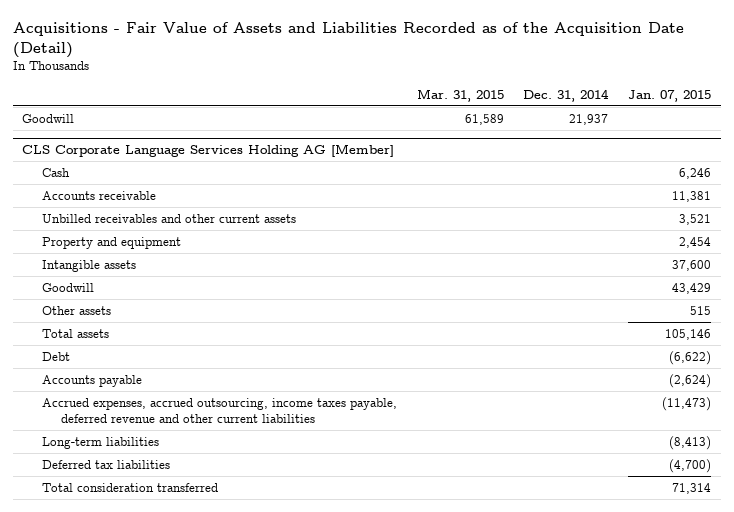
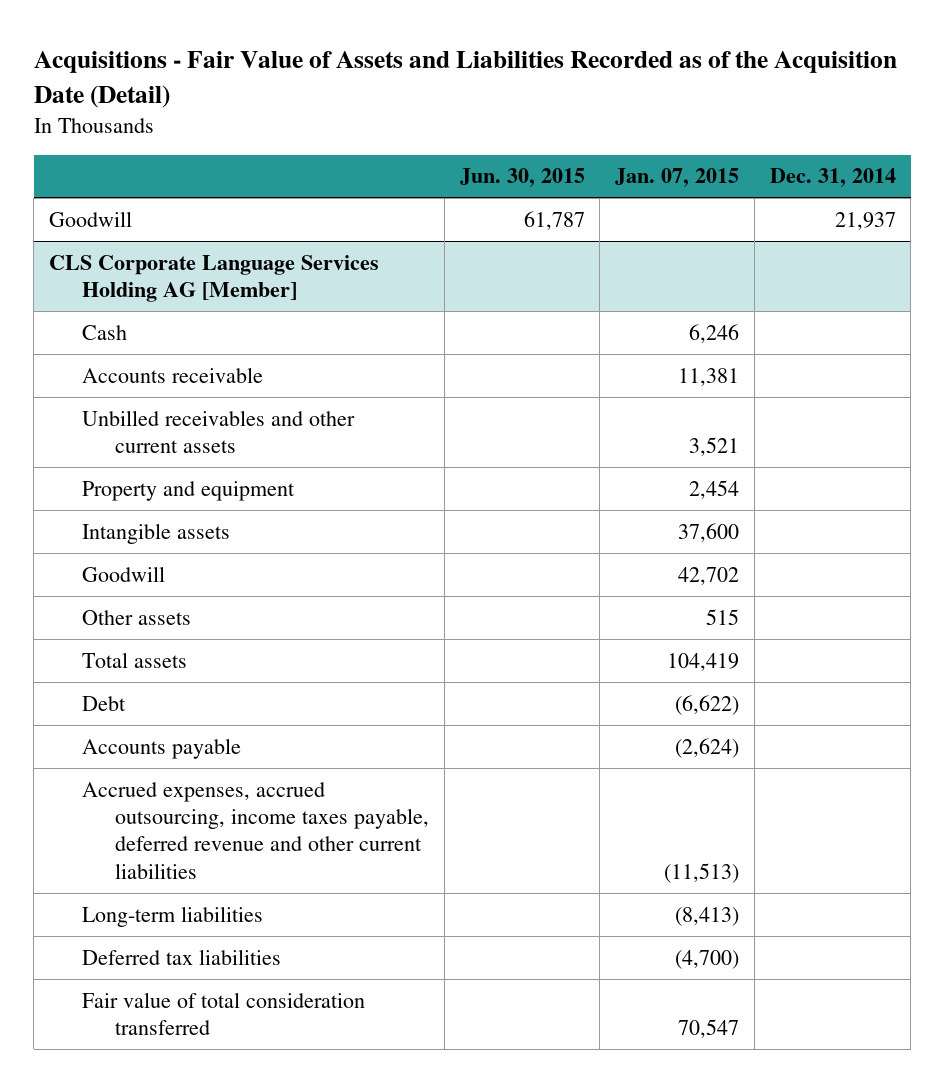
- | Mar. 31, 2015 | Dec. 31, 2014 | Jan. 07, 2015
+ | Jun. 30, 2015 | Jan. 07, 2015 | Dec. 31, 2014
@ CLS Corporate Language Services Holding AG [Member]
- Goodwill | | | 43,429
+ Goodwill | | 42,702 |
- Total assets | | | 105,146
+ Total assets | | 104,419 |
- Accrued expenses, accrued outsourcing, income taxes payable, deferred revenue and other current liabilities | | | (11,473)
+ Accrued expenses, accrued outsourcing, income taxes payable, deferred revenue and other current liabilities | | (11,513) |
- Total consideration transferred | | | 71,314
+ Fair value of total consideration transferred | | 70,547 |

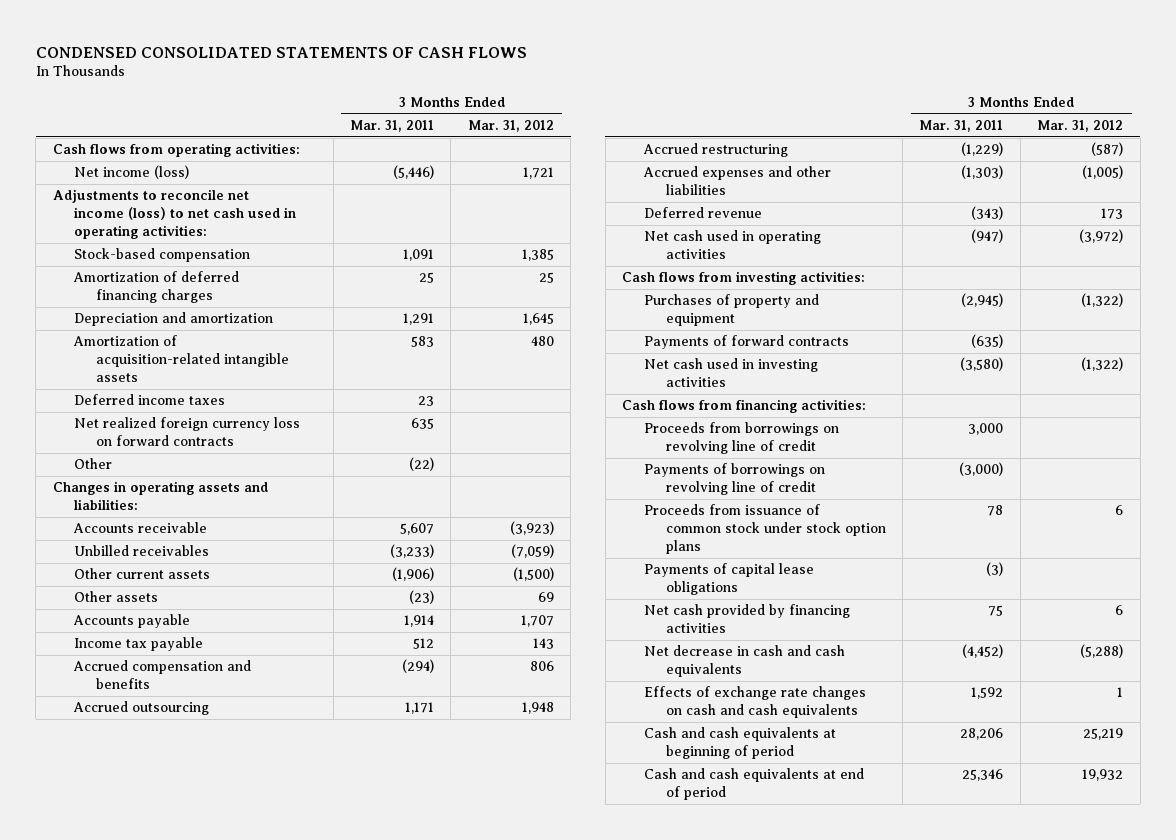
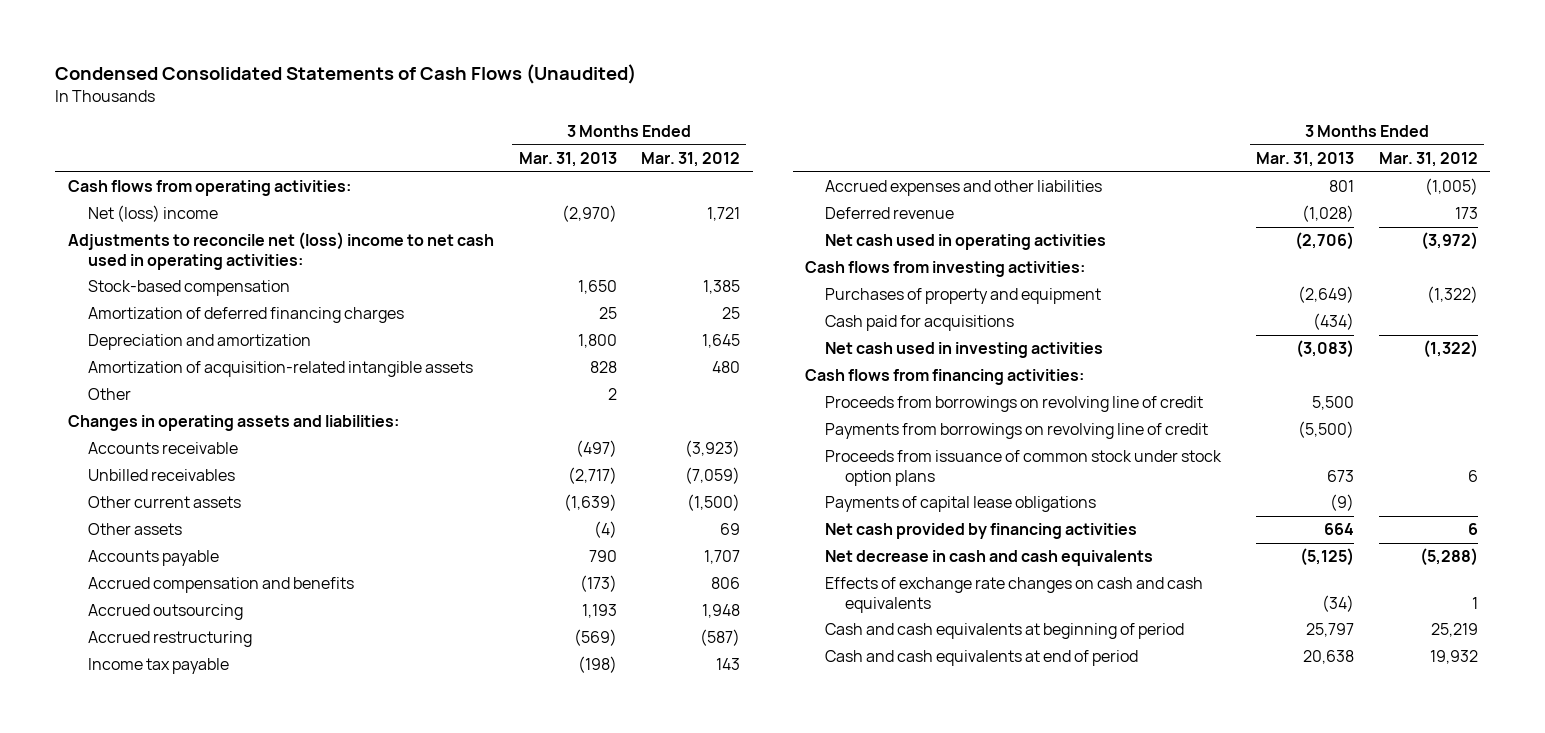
- CONDENSED CONSOLIDATED STATEMENTS OF CASH FLOWS
+ Condensed Consolidated Statements of Cash Flows (Unaudited)
- | 3 Months Ended Mar. 31, 2011 | 3 Months Ended Mar. 31, 2012
+ | 3 Months Ended Mar. 31, 2013 | 3 Months Ended Mar. 31, 2012
- Net income (loss) | (5,446) | 1,721
- Adjustments to reconcile net income (loss) to net cash used in operating activities:
+ Net (loss) income | (2,970) | 1,721
+ Adjustments to reconcile net (loss) income to net cash used in operating activities:
- Deferred income taxes | 23 |
- Net realized foreign currency loss on forward contracts | 635 |
moved down: Income tax payable | (198) | 143
- Payments of forward contracts | (635) |
+ Cash paid for acquisitions | (434) |
- Payments of borrowings on revolving line of credit | (3,000) |
+ Payments from borrowings on revolving line of credit | (5,500) |

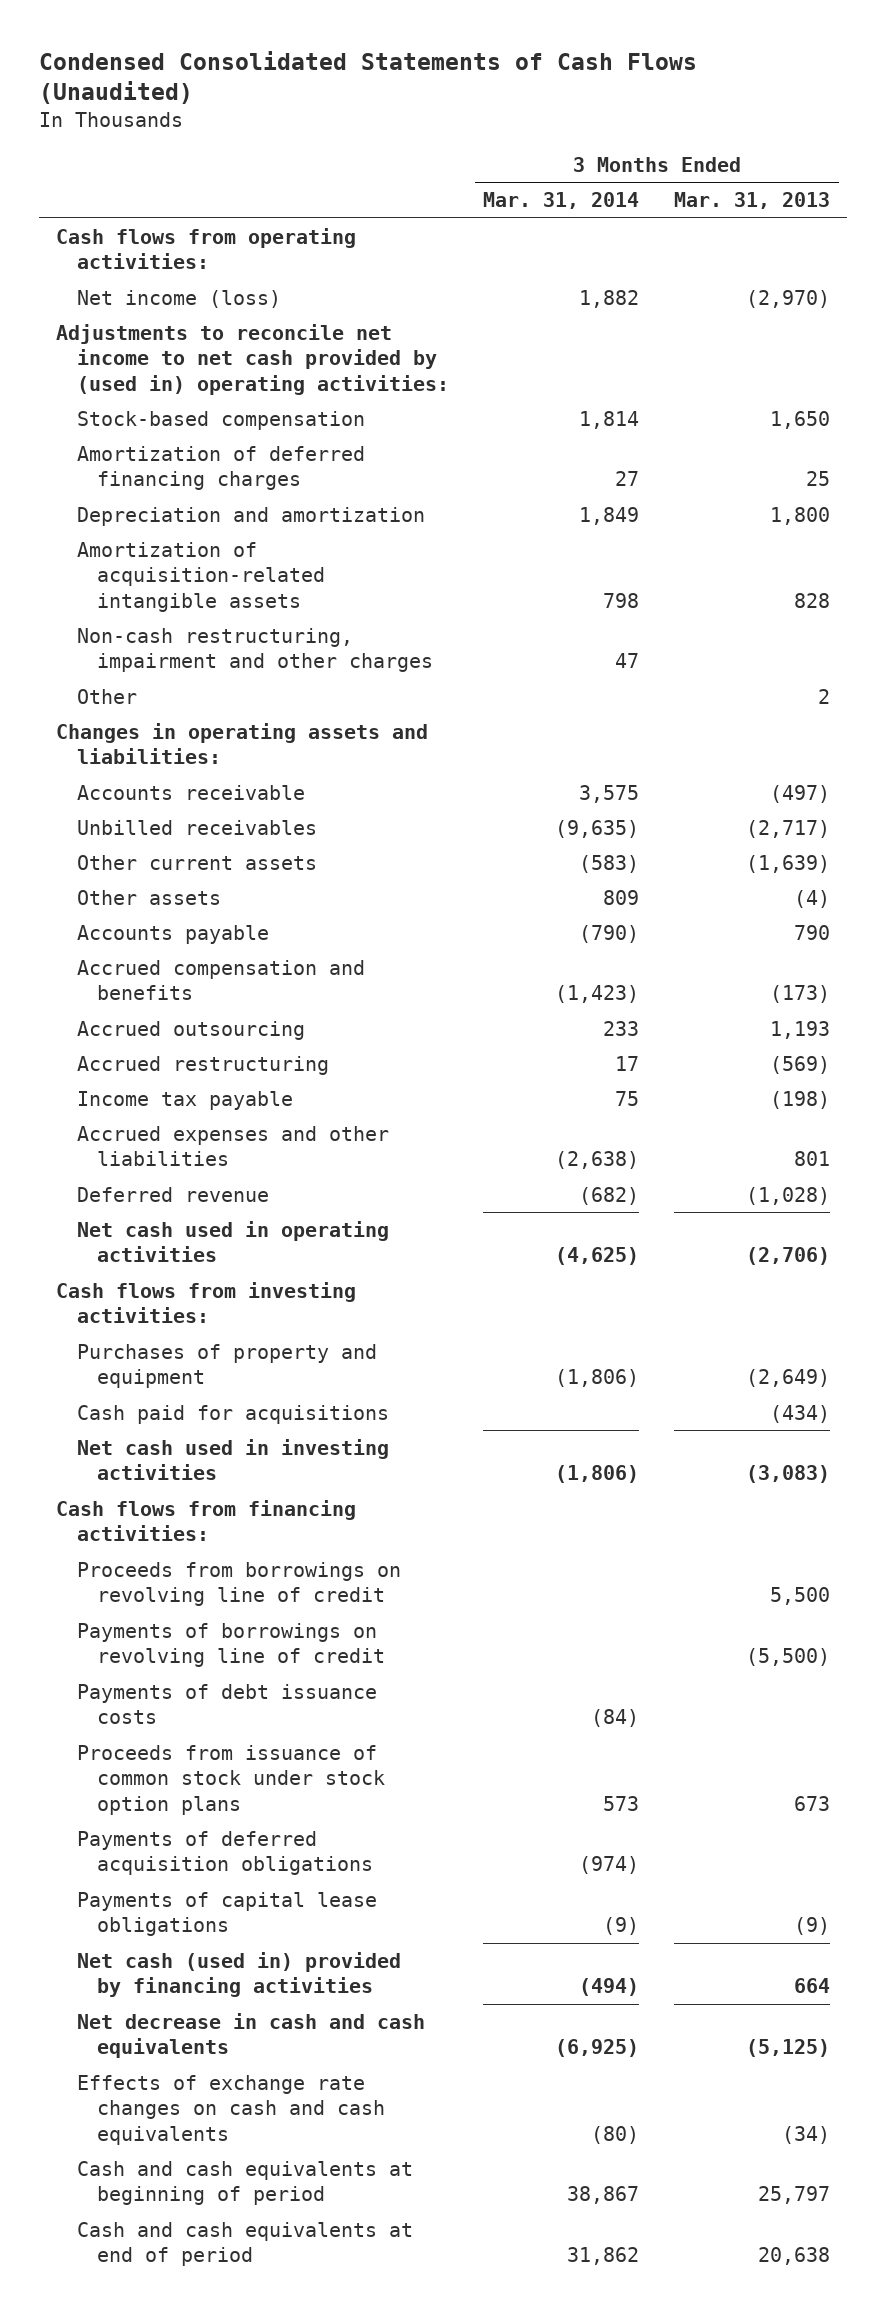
- | 3 Months Ended Mar. 31, 2013 | 3 Months Ended Mar. 31, 2012
+ | 3 Months Ended Mar. 31, 2014 | 3 Months Ended Mar. 31, 2013
- Net (loss) income | (2,970) | 1,721
- Adjustments to reconcile net (loss) income to net cash used in operating activities:
+ Net income (loss) | 1,882 | (2,970)
+ Adjustments to reconcile net income to net cash provided by (used in) operating activities:
+ Non-cash restructuring, impairment and other charges | 47 |
- Payments from borrowings on revolving line of credit | (5,500) |
+ Payments of borrowings on revolving line of credit | | (5,500)
+ Payments of debt issuance costs | (84) |
+ Payments of deferred acquisition obligations | (974) |
- Net cash provided by financing activities | 664 | 6
+ Net cash (used in) provided by financing activities | (494) | 664

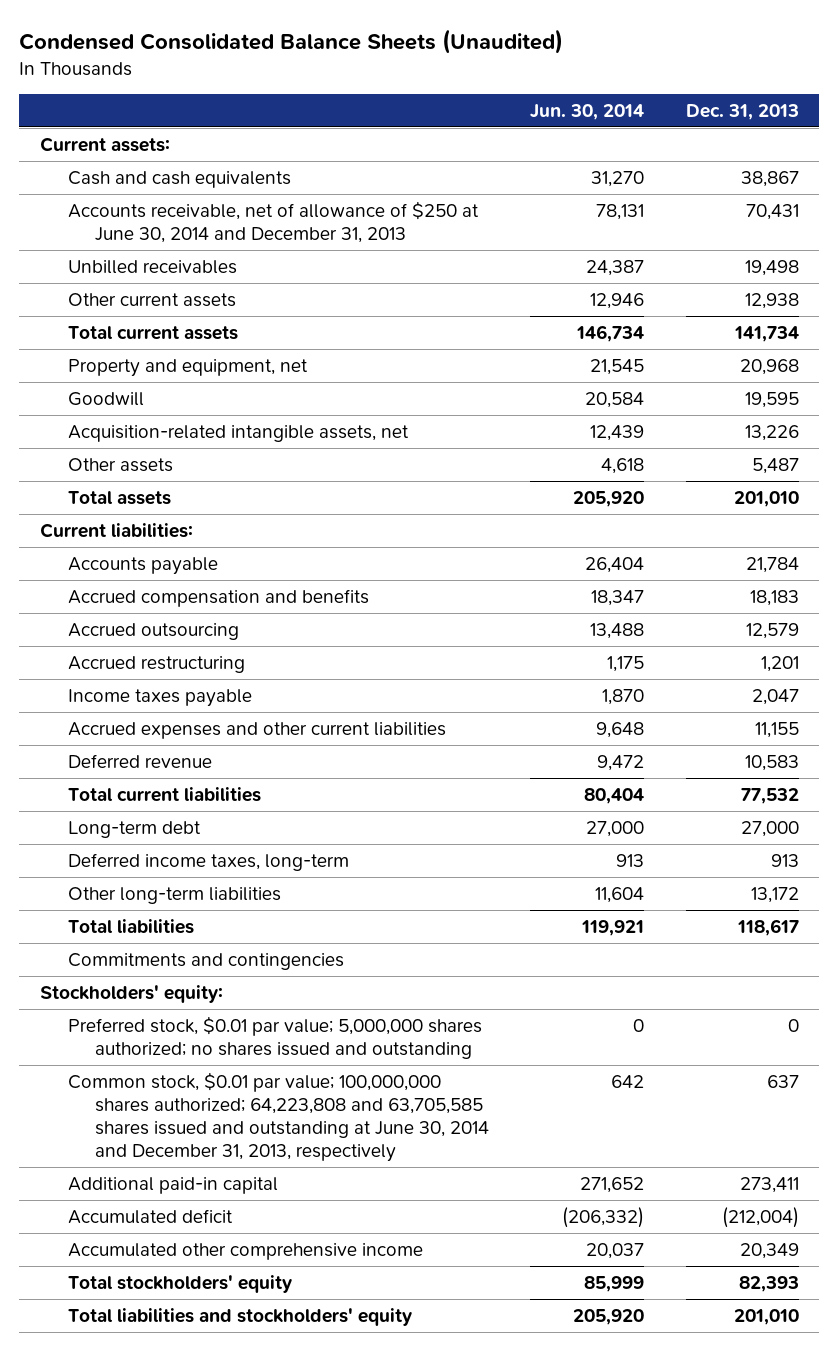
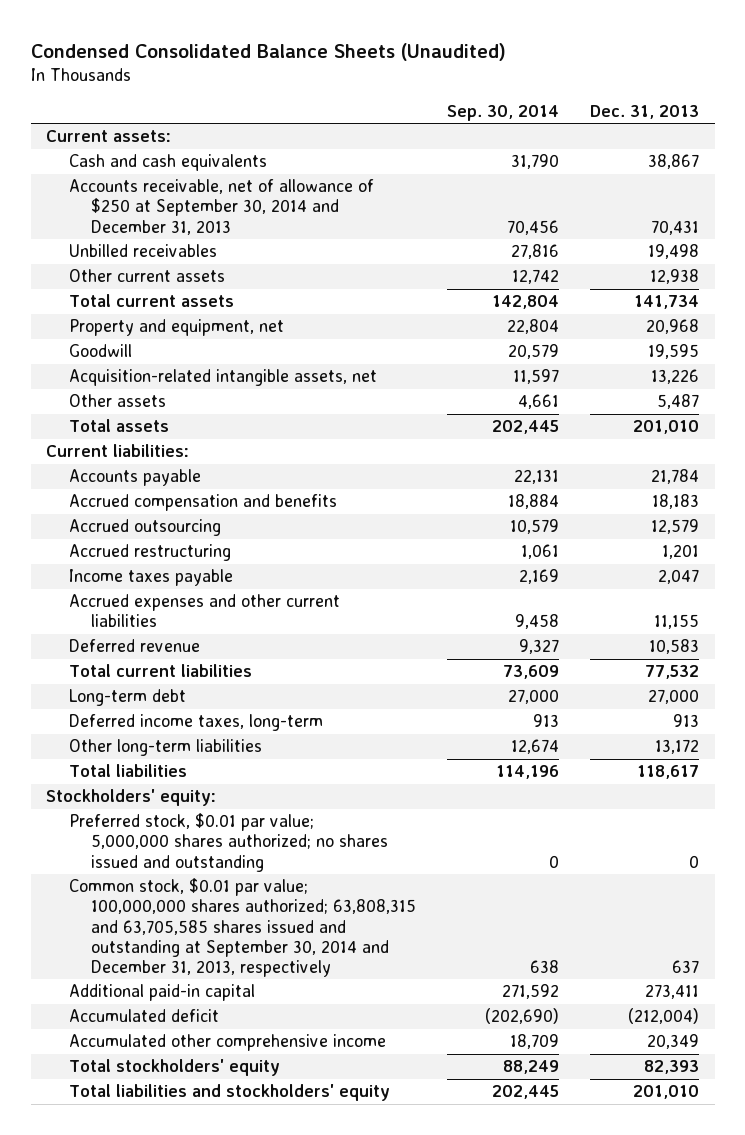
- | Jun. 30, 2014 | Dec. 31, 2013
+ | Sep. 30, 2014 | Dec. 31, 2013
- Accounts receivable, net of allowance of $250 at June 30, 2014 and December 31, 2013 | 78,131 | 70,431
+ Accounts receivable, net of allowance of $250 at September 30, 2014 and December 31, 2013 | 70,456 | 70,431
- Commitments and contingencies
- Common stock, $0.01 par value; 100,000,000 shares authorized; 64,223,808 and 63,705,585 shares issued and outstanding at June 30, 2014 and December 31, 2013, respectively | 642 | 637
+ Common stock, $0.01 par value; 100,000,000 shares authorized; 63,808,315 and 63,705,585 shares issued and outstanding at September 30, 2014 and December 31, 2013, respectively | 638 | 637

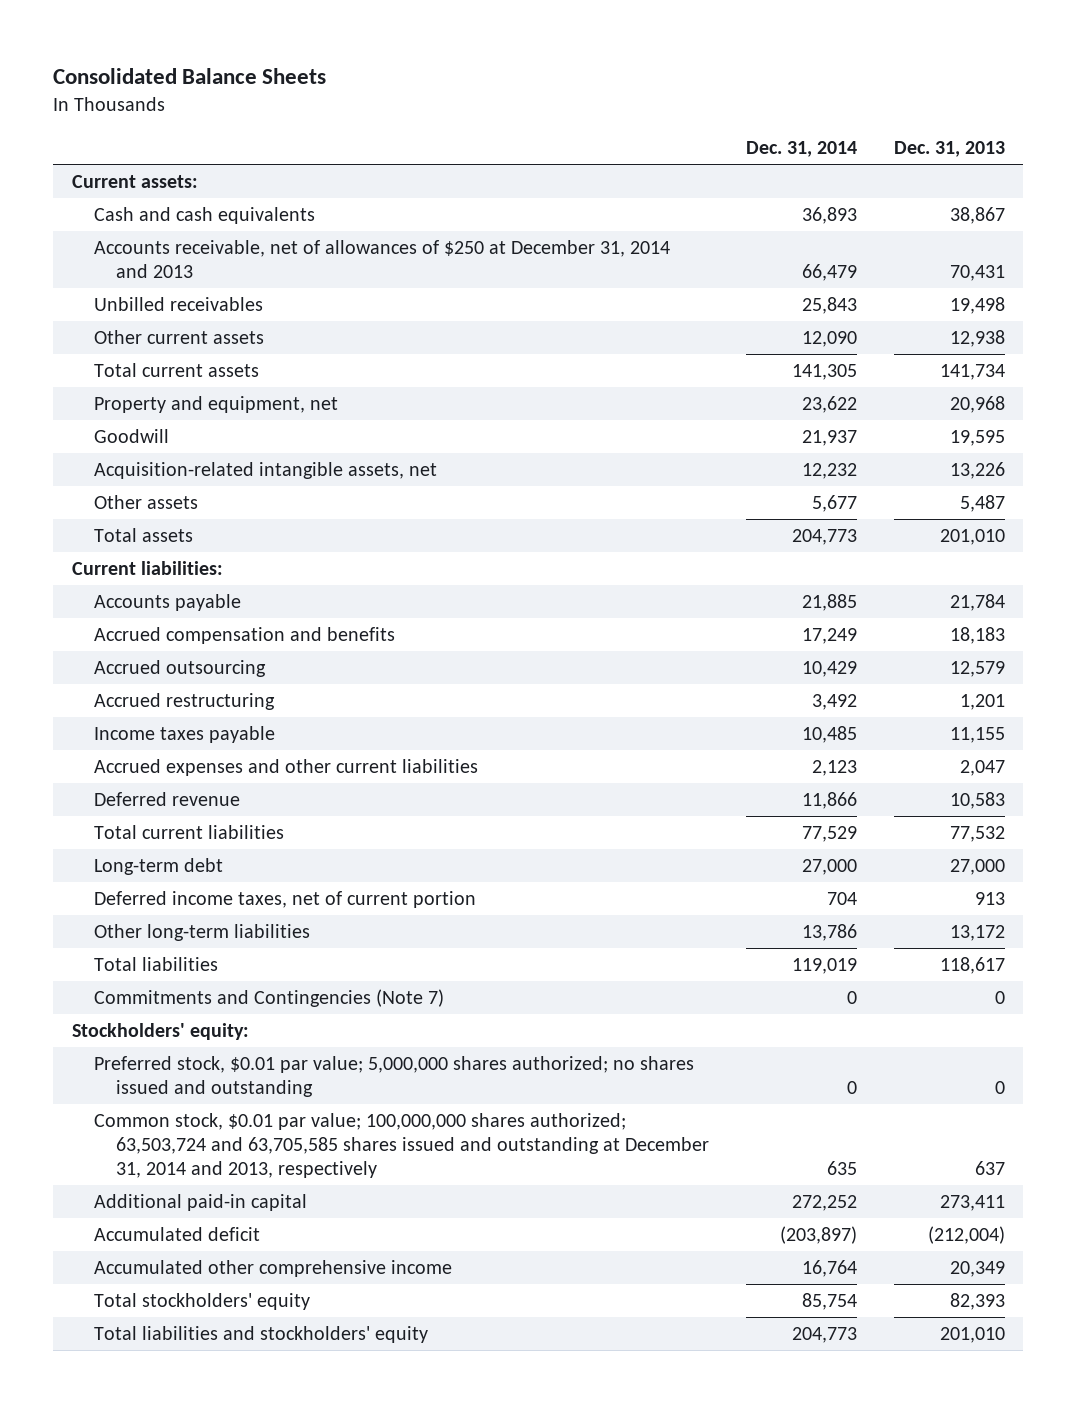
- Condensed Consolidated Balance Sheets (Unaudited)
+ Consolidated Balance Sheets
- | Sep. 30, 2014 | Dec. 31, 2013
+ | Dec. 31, 2014 | Dec. 31, 2013
- Accounts receivable, net of allowance of $250 at September 30, 2014 and December 31, 2013 | 70,456 | 70,431
+ Accounts receivable, net of allowances of $250 at December 31, 2014 and 2013 | 66,479 | 70,431
- Income taxes payable | 2,169 | 2,047
- Accrued expenses and other current liabilities | 9,458 | 11,155
+ Income taxes payable | 10,485 | 11,155
+ Accrued expenses and other current liabilities | 2,123 | 2,047
- Deferred income taxes, long-term | 913 | 913
+ Deferred income taxes, net of current portion | 704 | 913
+ Commitments and Contingencies (Note 7) | 0 | 0
- Common stock, $0.01 par value; 100,000,000 shares authorized; 63,808,315 and 63,705,585 shares issued and outstanding at September 30, 2014 and December 31, 2013, respectively | 638 | 637
+ Common stock, $0.01 par value; 100,000,000 shares authorized; 63,503,724 and 63,705,585 shares issued and outstanding at December 31, 2014 and 2013, respectively | 635 | 637

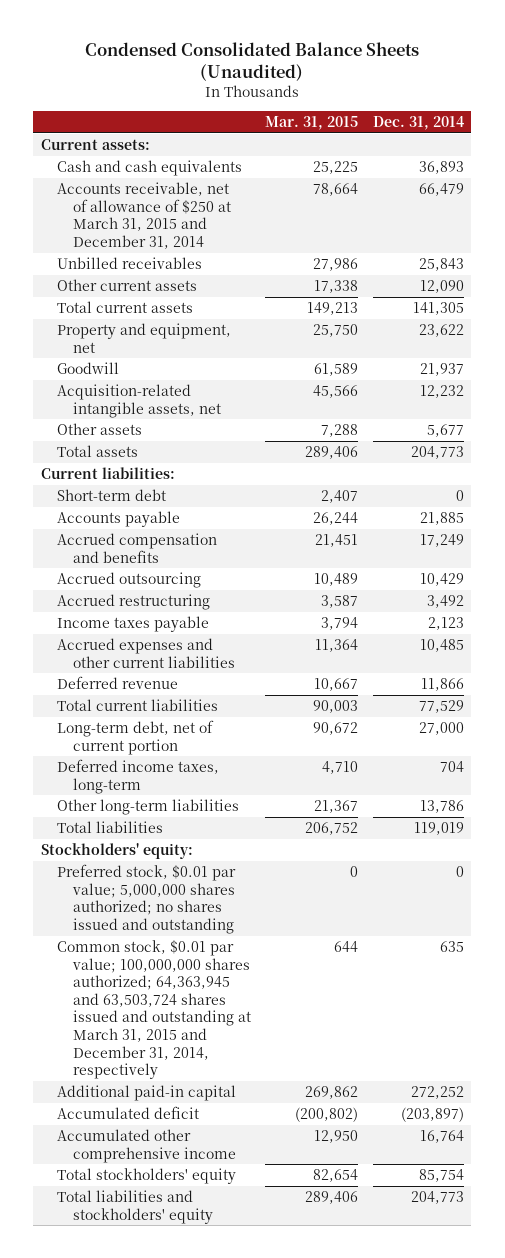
- Consolidated Balance Sheets
+ Condensed Consolidated Balance Sheets (Unaudited)
- | Dec. 31, 2014 | Dec. 31, 2013
+ | Mar. 31, 2015 | Dec. 31, 2014
- Accounts receivable, net of allowances of $250 at December 31, 2014 and 2013 | 66,479 | 70,431
+ Accounts receivable, net of allowance of $250 at March 31, 2015 and December 31, 2014 | 78,664 | 66,479
+ Short-term debt | 2,407 | 0
- Income taxes payable | 10,485 | 11,155
- Accrued expenses and other current liabilities | 2,123 | 2,047
+ Income taxes payable | 3,794 | 2,123
+ Accrued expenses and other current liabilities | 11,364 | 10,485
- Long-term debt | 27,000 | 27,000
- Deferred income taxes, net of current portion | 704 | 913
+ Long-term debt, net of current portion | 90,672 | 27,000
+ Deferred income taxes, long-term | 4,710 | 704
- Commitments and Contingencies (Note 7) | 0 | 0
- Common stock, $0.01 par value; 100,000,000 shares authorized; 63,503,724 and 63,705,585 shares issued and outstanding at December 31, 2014 and 2013, respectively | 635 | 637
+ Common stock, $0.01 par value; 100,000,000 shares authorized; 64,363,945 and 63,503,724 shares issued and outstanding at March 31, 2015 and December 31, 2014, respectively | 644 | 635

